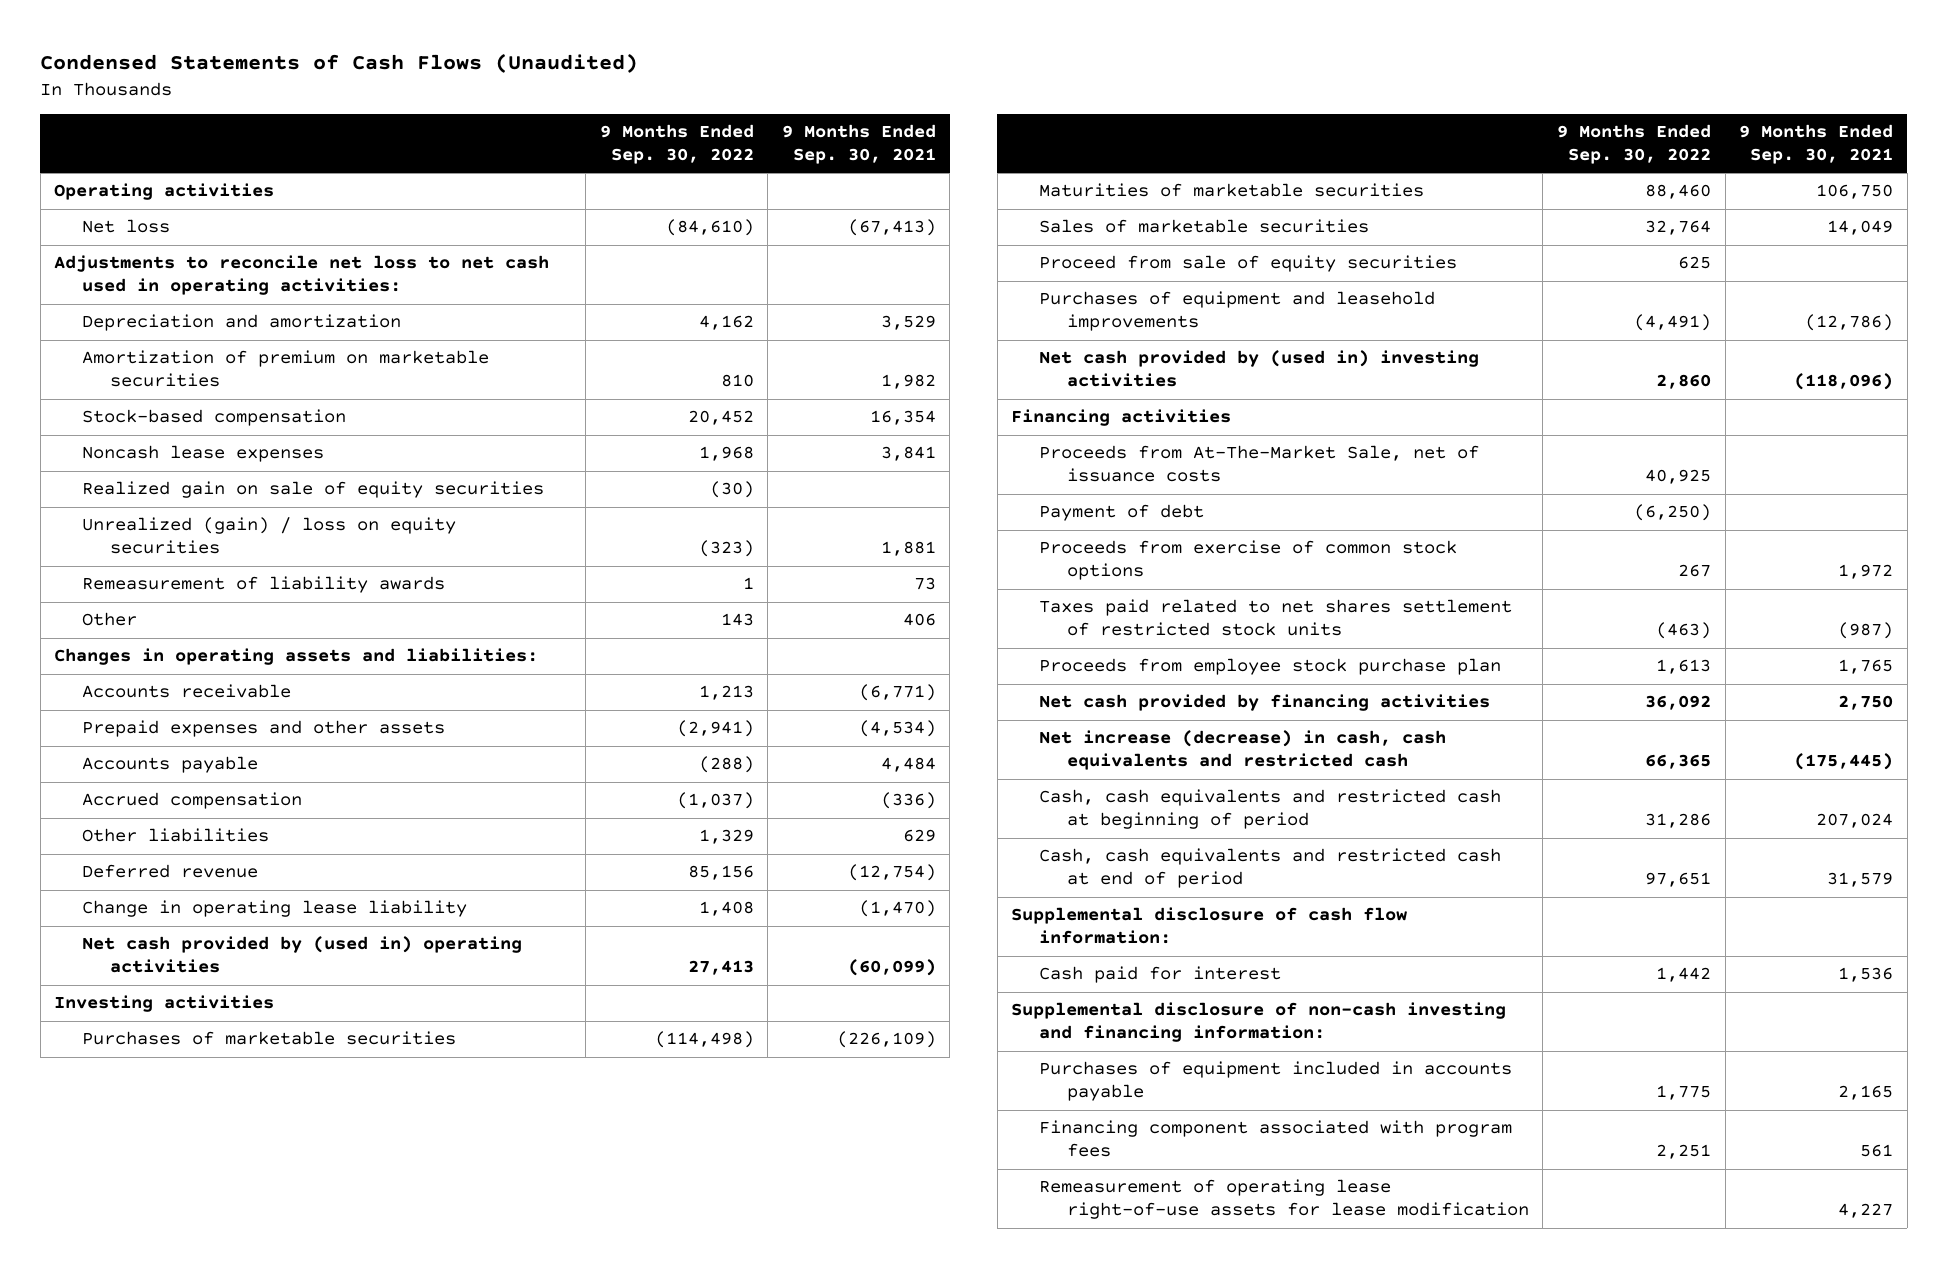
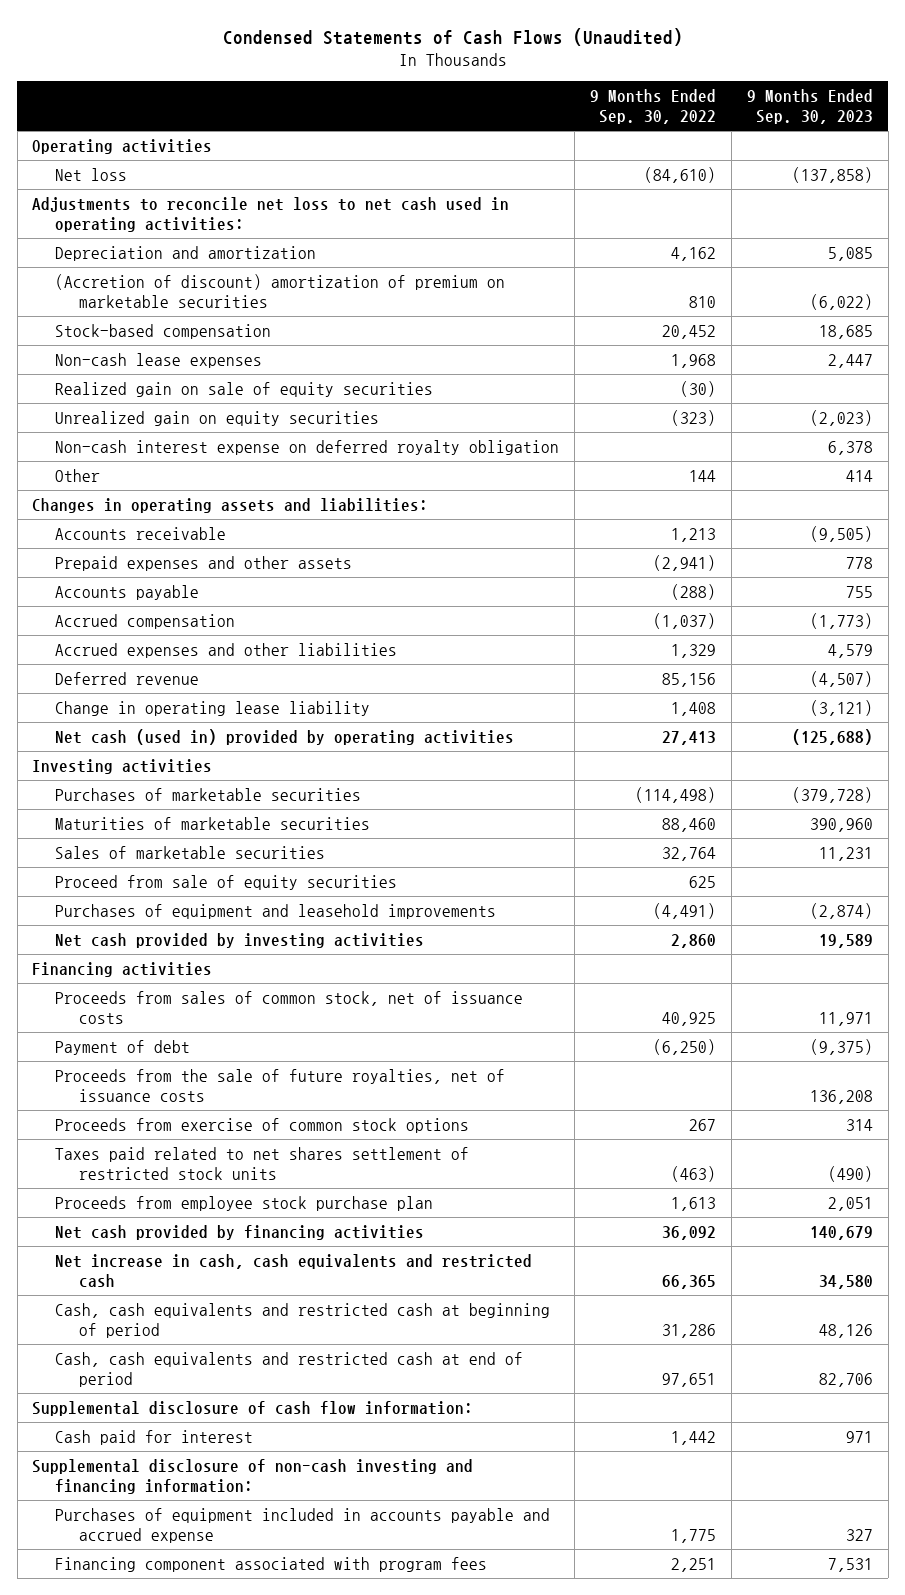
- | 9 Months Ended Sep. 30, 2022 | 9 Months Ended Sep. 30, 2021
+ | 9 Months Ended Sep. 30, 2022 | 9 Months Ended Sep. 30, 2023
- Amortization of premium on marketable securities | 810 | 1,982
+ (Accretion of discount) amortization of premium on marketable securities | 810 | (6,022)
- Noncash lease expenses | 1,968 | 3,841
+ Non-cash lease expenses | 1,968 | 2,447
- Unrealized (gain) / loss on equity securities | (323) | 1,881
- Remeasurement of liability awards | 1 | 73
- Other | 143 | 406
+ Unrealized gain on equity securities | (323) | (2,023)
+ Non-cash interest expense on deferred royalty obligation | | 6,378
+ Other | 144 | 414
- Other liabilities | 1,329 | 629
+ Accrued expenses and other liabilities | 1,329 | 4,579
- Net cash provided by (used in) operating activities | 27,413 | (60,099)
+ Net cash (used in) provided by operating activities | 27,413 | (125,688)
- Net cash provided by (used in) investing activities | 2,860 | (118,096)
+ Net cash provided by investing activities | 2,860 | 19,589
- Proceeds from At-The-Market Sale, net of issuance costs | 40,925 |
+ Proceeds from sales of common stock, net of issuance costs | 40,925 | 11,971
+ Proceeds from the sale of future royalties, net of issuance costs | | 136,208
- Net increase (decrease) in cash, cash equivalents and restricted cash | 66,365 | (175,445)
+ Net increase in cash, cash equivalents and restricted cash | 66,365 | 34,580
- Purchases of equipment included in accounts payable | 1,775 | 2,165
+ Purchases of equipment included in accounts payable and accrued expense | 1,775 | 327
- Remeasurement of operating lease right-of-use assets for lease modification | | 4,227

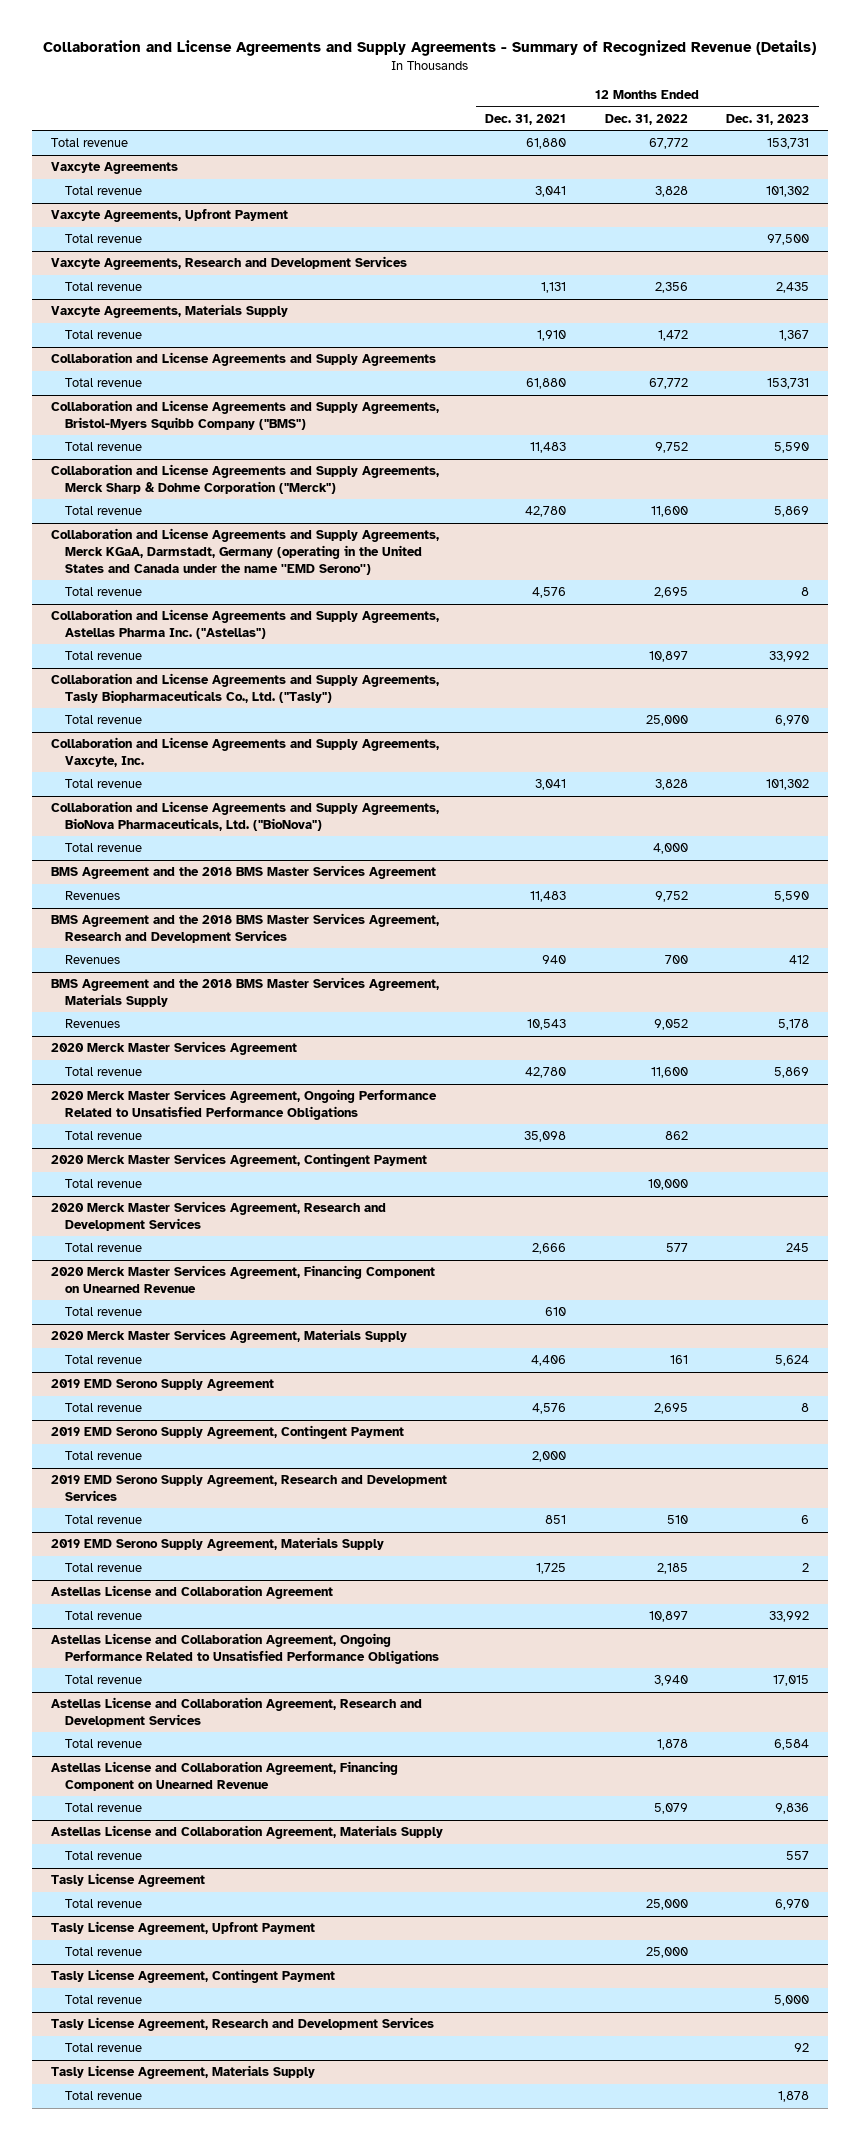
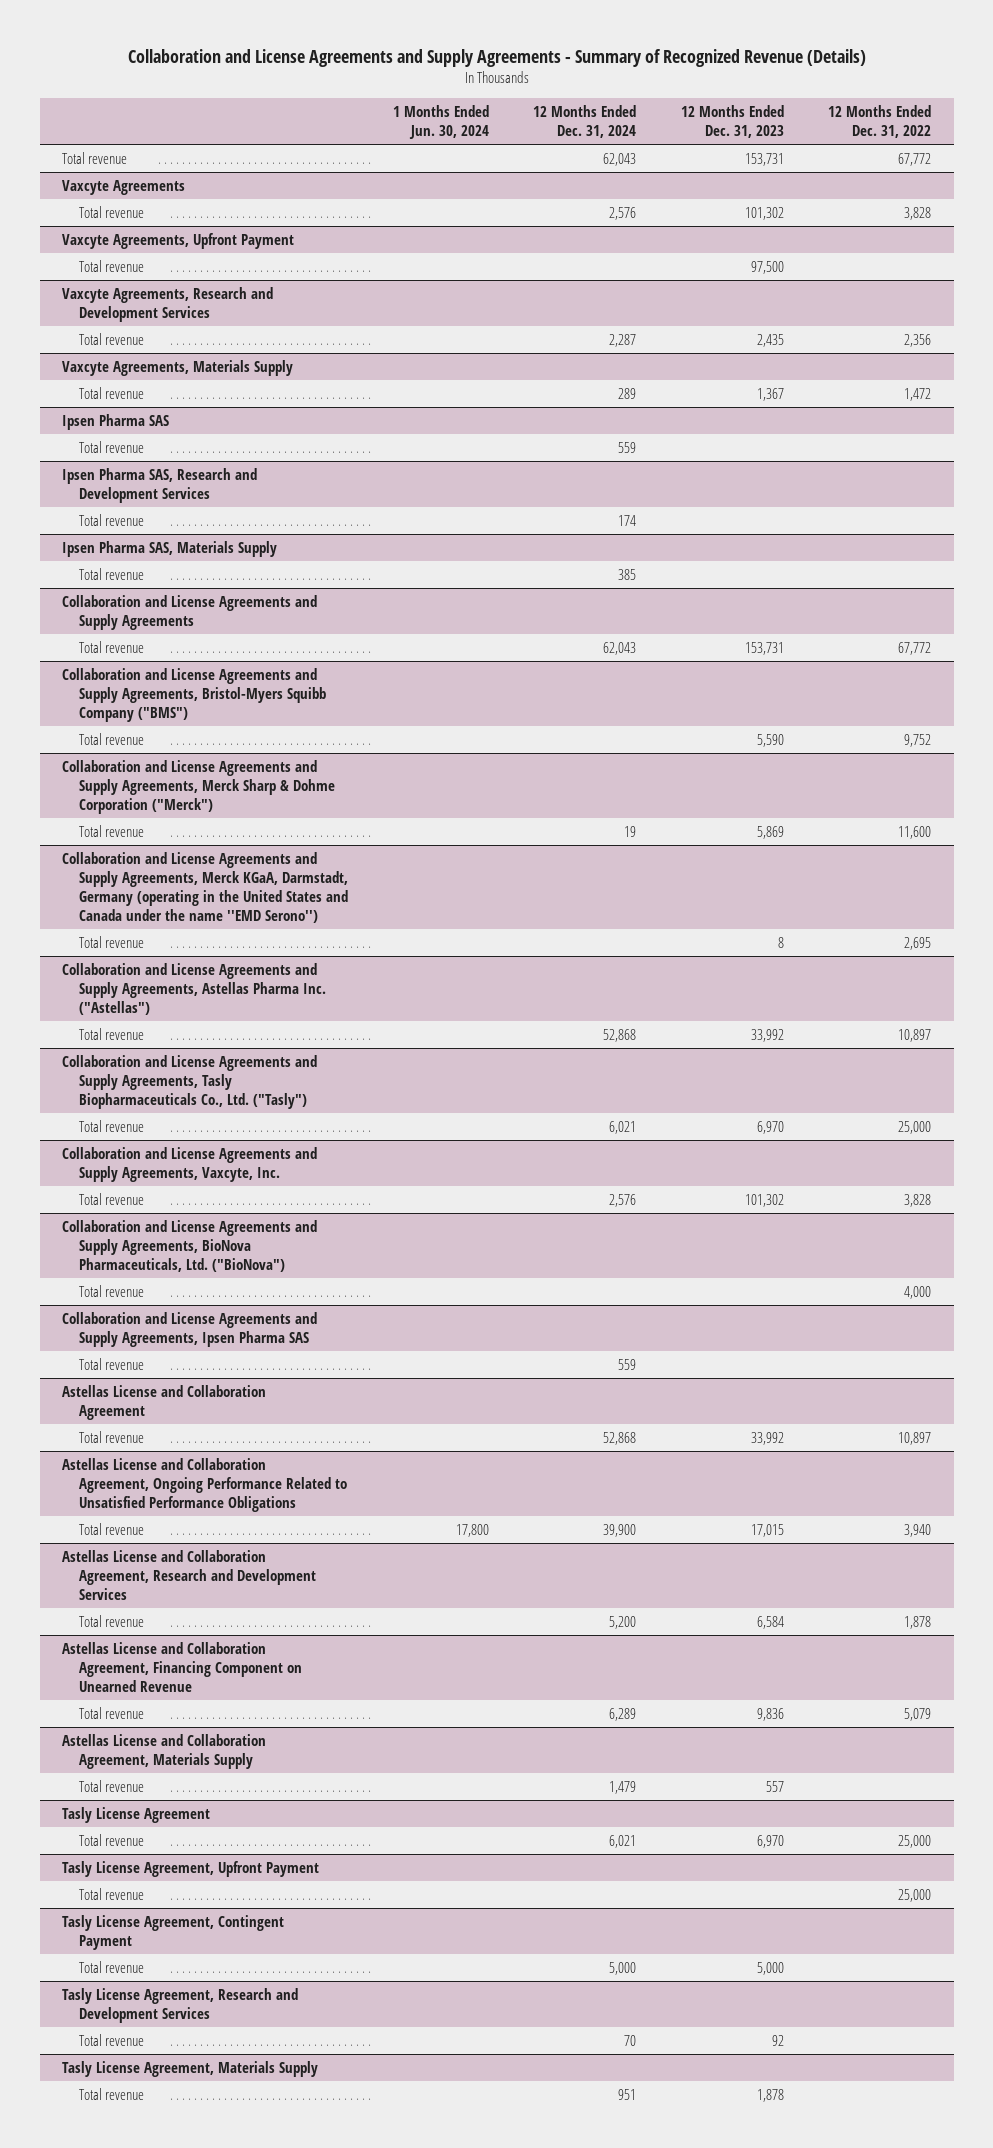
- | 12 Months Ended Dec. 31, 2021 | 12 Months Ended Dec. 31, 2022 | 12 Months Ended Dec. 31, 2023
+ | 1 Months Ended Jun. 30, 2024 | 12 Months Ended Dec. 31, 2024 | 12 Months Ended Dec. 31, 2023 | 12 Months Ended Dec. 31, 2022
+ Ipsen Pharma SAS
+ Total revenue | | 559 | |
+ Ipsen Pharma SAS, Research and Development Services
+ Total revenue | | 174 | |
+ Ipsen Pharma SAS, Materials Supply
+ Total revenue | | 385 | |
- BMS Agreement and the 2018 BMS Master Services Agreement
- Revenues | 11,483 | 9,752 | 5,590
- BMS Agreement and the 2018 BMS Master Services Agreement, Research and Development Services
- Revenues | 940 | 700 | 412
- BMS Agreement and the 2018 BMS Master Services Agreement, Materials Supply
- Revenues | 10,543 | 9,052 | 5,178
- 2020 Merck Master Services Agreement
- Total revenue | 42,780 | 11,600 | 5,869
- 2020 Merck Master Services Agreement, Ongoing Performance Related to Unsatisfied Performance Obligations
- Total revenue | 35,098 | 862 |
- 2020 Merck Master Services Agreement, Contingent Payment
- Total revenue | | 10,000 |
- 2020 Merck Master Services Agreement, Research and Development Services
- Total revenue | 2,666 | 577 | 245
- 2020 Merck Master Services Agreement, Financing Component on Unearned Revenue
- Total revenue | 610 | |
- 2020 Merck Master Services Agreement, Materials Supply
- Total revenue | 4,406 | 161 | 5,624
- 2019 EMD Serono Supply Agreement
- Total revenue | 4,576 | 2,695 | 8
- 2019 EMD Serono Supply Agreement, Contingent Payment
+ Collaboration and License Agreements and Supply Agreements, Ipsen Pharma SAS
- 2019 EMD Serono Supply Agreement, Research and Development Services
- Total revenue | 851 | 510 | 6
- 2019 EMD Serono Supply Agreement, Materials Supply
- Total revenue | 1,725 | 2,185 | 2

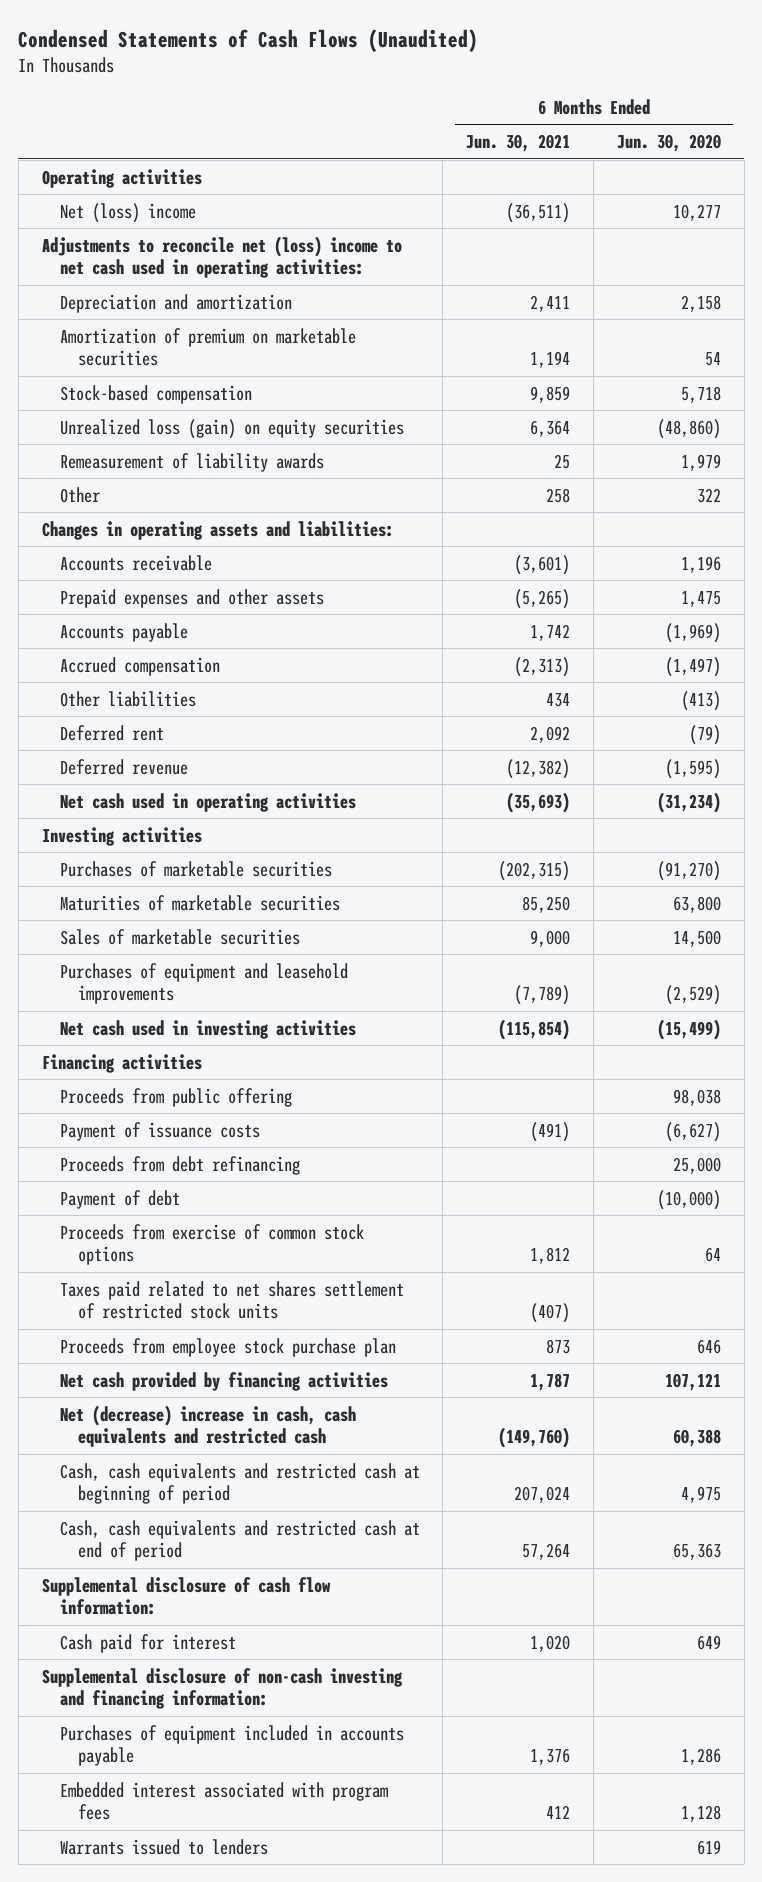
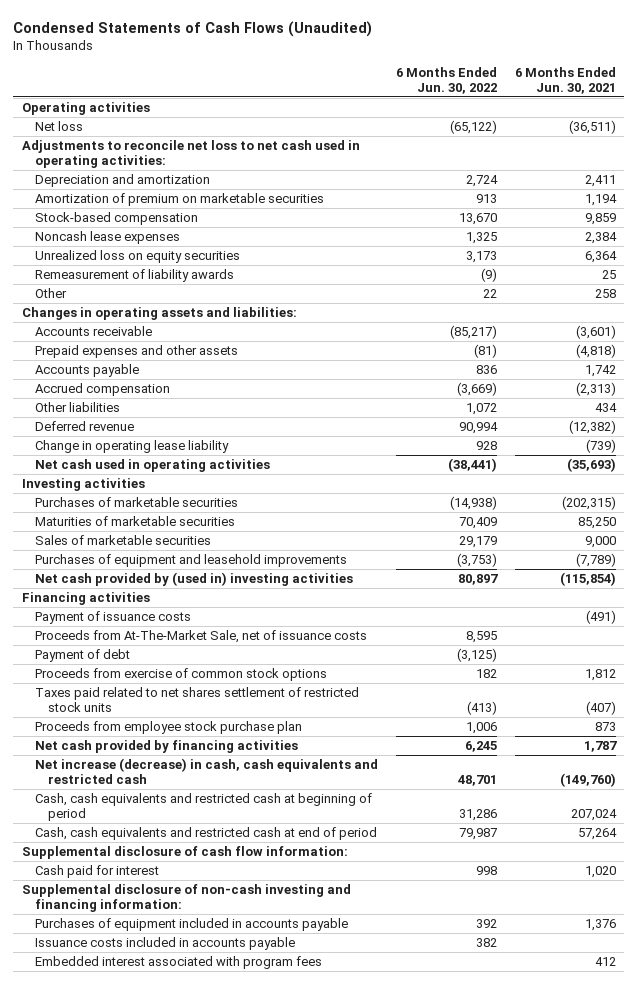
- | 6 Months Ended Jun. 30, 2021 | 6 Months Ended Jun. 30, 2020
+ | 6 Months Ended Jun. 30, 2022 | 6 Months Ended Jun. 30, 2021
- Net (loss) income | (36,511) | 10,277
- Adjustments to reconcile net (loss) income to net cash used in operating activities:
+ Net loss | (65,122) | (36,511)
+ Adjustments to reconcile net loss to net cash used in operating activities:
- Unrealized loss (gain) on equity securities | 6,364 | (48,860)
+ Noncash lease expenses | 1,325 | 2,384
+ Unrealized loss on equity securities | 3,173 | 6,364
- Prepaid expenses and other assets | (5,265) | 1,475
+ Prepaid expenses and other assets | (81) | (4,818)
- Deferred rent | 2,092 | (79)
+ Change in operating lease liability | 928 | (739)
- Net cash used in investing activities | (115,854) | (15,499)
+ Net cash provided by (used in) investing activities | 80,897 | (115,854)
- Proceeds from public offering | | 98,038
- Proceeds from debt refinancing | | 25,000
+ Proceeds from At-The-Market Sale, net of issuance costs | 8,595 |
- Net (decrease) increase in cash, cash equivalents and restricted cash | (149,760) | 60,388
+ Net increase (decrease) in cash, cash equivalents and restricted cash | 48,701 | (149,760)
+ Issuance costs included in accounts payable | 382 |
- Warrants issued to lenders | | 619

